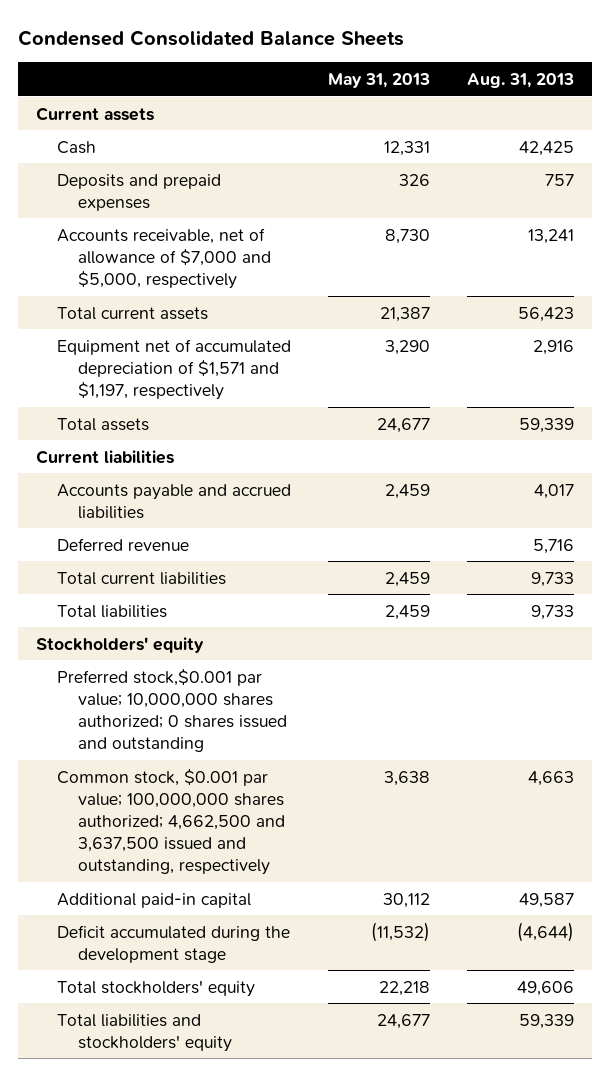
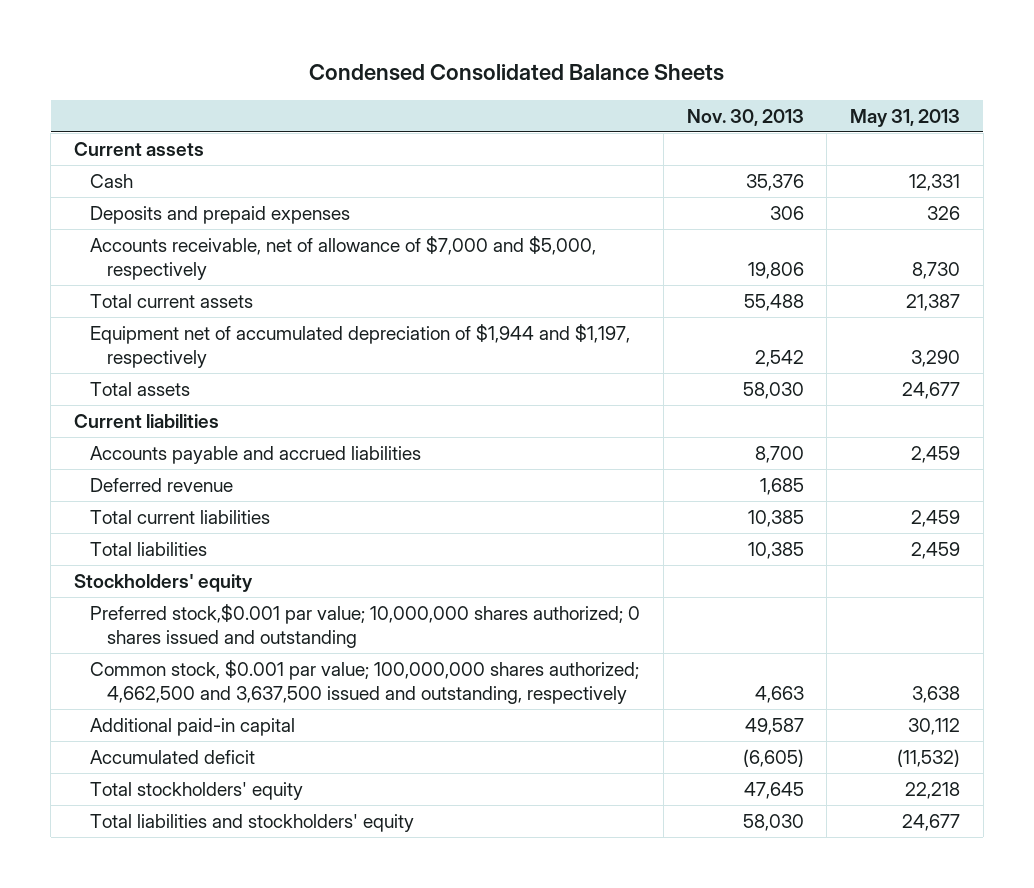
- | May 31, 2013 | Aug. 31, 2013
+ | Nov. 30, 2013 | May 31, 2013
- Equipment net of accumulated depreciation of $1,571 and $1,197, respectively | 3,290 | 2,916
+ Equipment net of accumulated depreciation of $1,944 and $1,197, respectively | 2,542 | 3,290
- Deficit accumulated during the development stage | (11,532) | (4,644)
+ Accumulated deficit | (6,605) | (11,532)

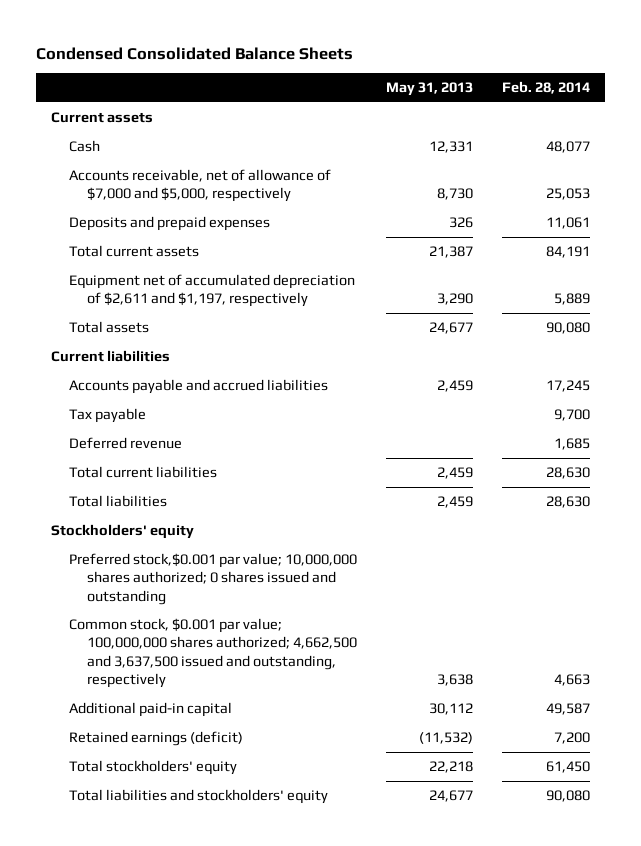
- | Nov. 30, 2013 | May 31, 2013
+ | May 31, 2013 | Feb. 28, 2014
moved down: Deposits and prepaid expenses | 326 | 11,061
- Equipment net of accumulated depreciation of $1,944 and $1,197, respectively | 2,542 | 3,290
+ Equipment net of accumulated depreciation of $2,611 and $1,197, respectively | 3,290 | 5,889
+ Tax payable | | 9,700
- Accumulated deficit | (6,605) | (11,532)
+ Retained earnings (deficit) | (11,532) | 7,200

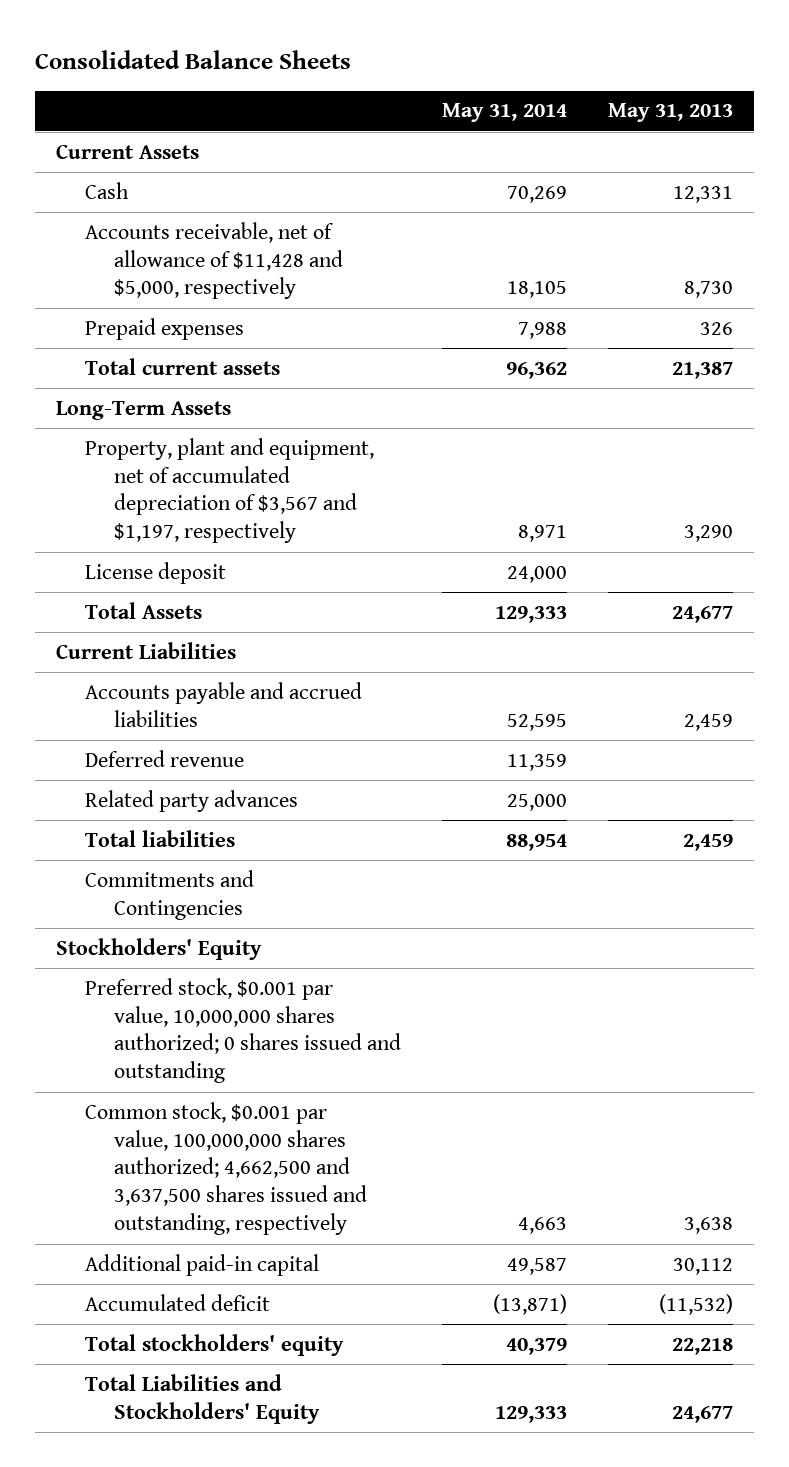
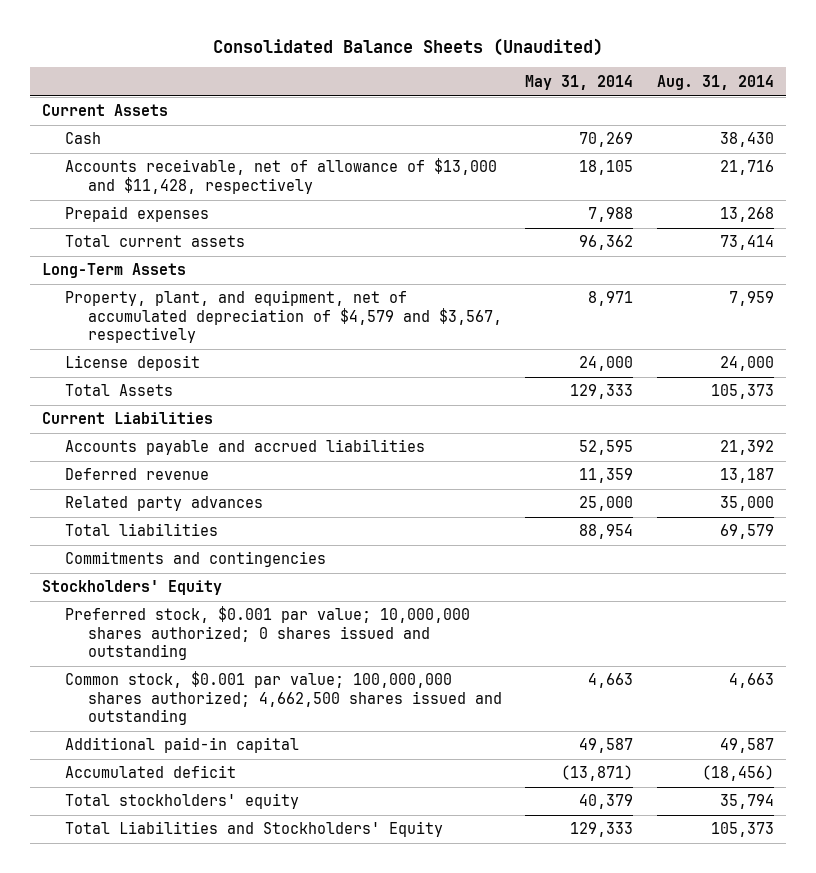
- Consolidated Balance Sheets
+ Consolidated Balance Sheets (Unaudited)
- | May 31, 2014 | May 31, 2013
+ | May 31, 2014 | Aug. 31, 2014
- Accounts receivable, net of allowance of $11,428 and $5,000, respectively | 18,105 | 8,730
+ Accounts receivable, net of allowance of $13,000 and $11,428, respectively | 18,105 | 21,716
- Property, plant and equipment, net of accumulated depreciation of $3,567 and $1,197, respectively | 8,971 | 3,290
+ Property, plant, and equipment, net of accumulated depreciation of $4,579 and $3,567, respectively | 8,971 | 7,959
- Commitments and Contingencies
+ Commitments and contingencies
- Preferred stock, $0.001 par value, 10,000,000 shares authorized; 0 shares issued and outstanding
- Common stock, $0.001 par value, 100,000,000 shares authorized; 4,662,500 and 3,637,500 shares issued and outstanding, respectively | 4,663 | 3,638
+ Preferred stock, $0.001 par value; 10,000,000 shares authorized; 0 shares issued and outstanding
+ Common stock, $0.001 par value; 100,000,000 shares authorized; 4,662,500 shares issued and outstanding | 4,663 | 4,663

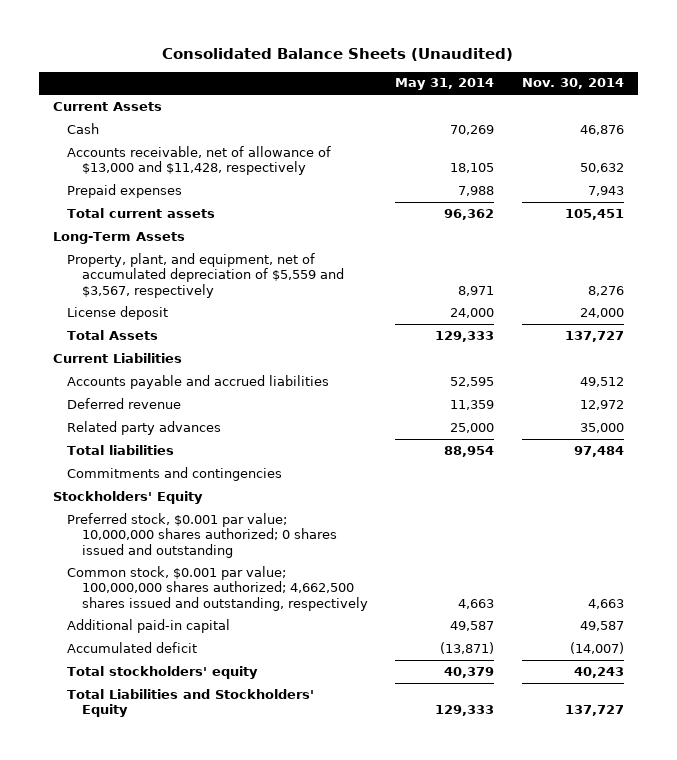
- | May 31, 2014 | Aug. 31, 2014
+ | May 31, 2014 | Nov. 30, 2014
- Property, plant, and equipment, net of accumulated depreciation of $4,579 and $3,567, respectively | 8,971 | 7,959
+ Property, plant, and equipment, net of accumulated depreciation of $5,559 and $3,567, respectively | 8,971 | 8,276
- Common stock, $0.001 par value; 100,000,000 shares authorized; 4,662,500 shares issued and outstanding | 4,663 | 4,663
+ Common stock, $0.001 par value; 100,000,000 shares authorized; 4,662,500 shares issued and outstanding, respectively | 4,663 | 4,663

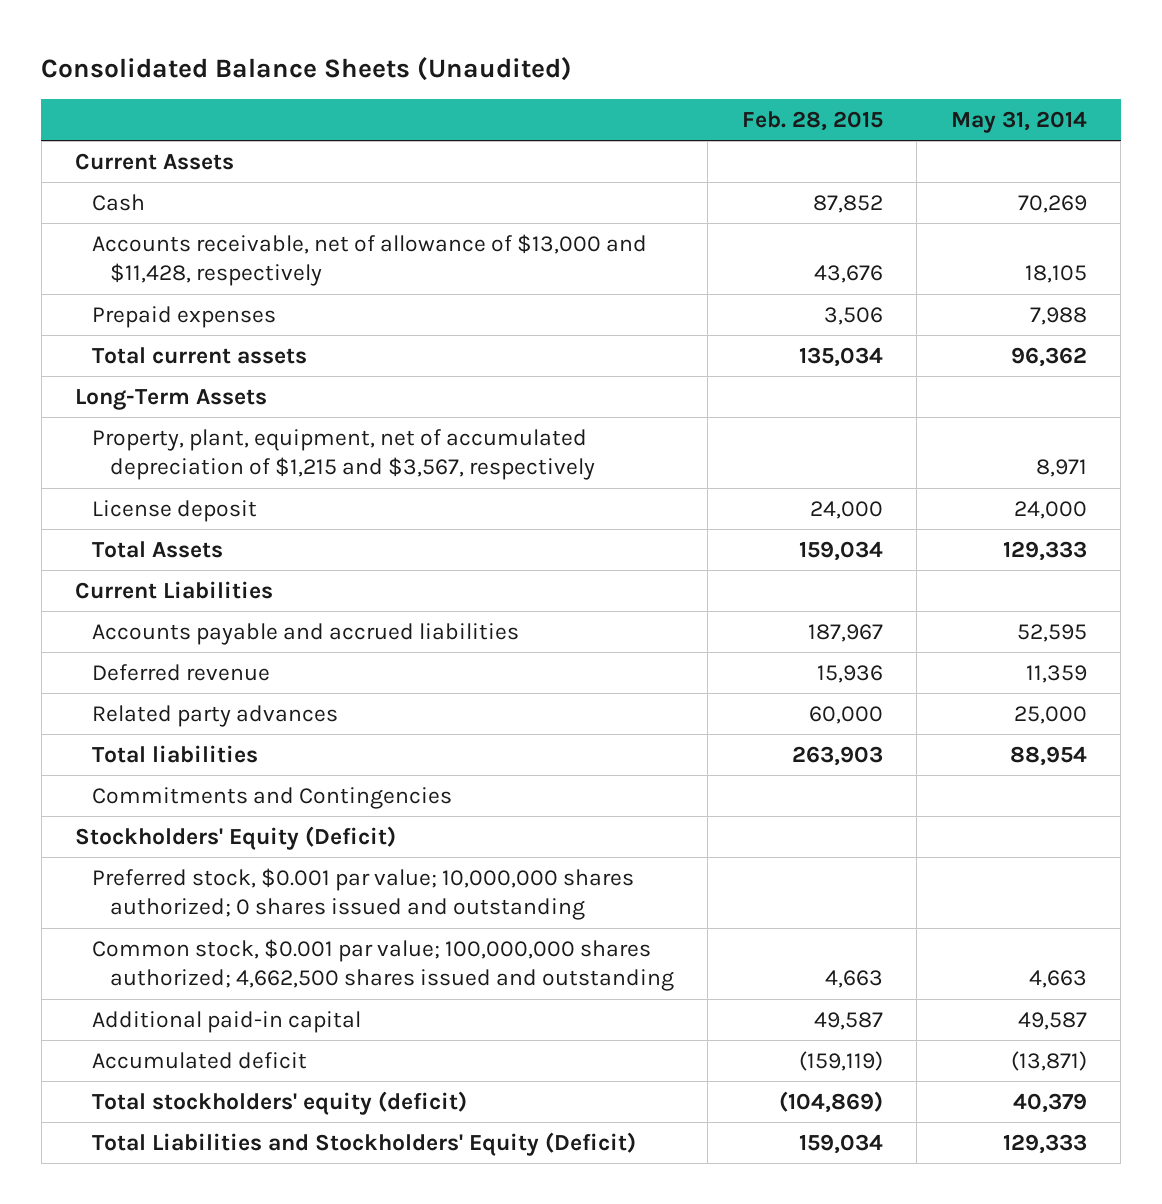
- | May 31, 2014 | Nov. 30, 2014
+ | Feb. 28, 2015 | May 31, 2014
- Property, plant, and equipment, net of accumulated depreciation of $5,559 and $3,567, respectively | 8,971 | 8,276
+ Property, plant, equipment, net of accumulated depreciation of $1,215 and $3,567, respectively | | 8,971
- Commitments and contingencies
- Stockholders' Equity
+ Commitments and Contingencies
+ Stockholders' Equity (Deficit)
- Common stock, $0.001 par value; 100,000,000 shares authorized; 4,662,500 shares issued and outstanding, respectively | 4,663 | 4,663
+ Common stock, $0.001 par value; 100,000,000 shares authorized; 4,662,500 shares issued and outstanding | 4,663 | 4,663
- Total stockholders' equity | 40,379 | 40,243
- Total Liabilities and Stockholders' Equity | 129,333 | 137,727
+ Total stockholders' equity (deficit) | (104,869) | 40,379
+ Total Liabilities and Stockholders' Equity (Deficit) | 159,034 | 129,333

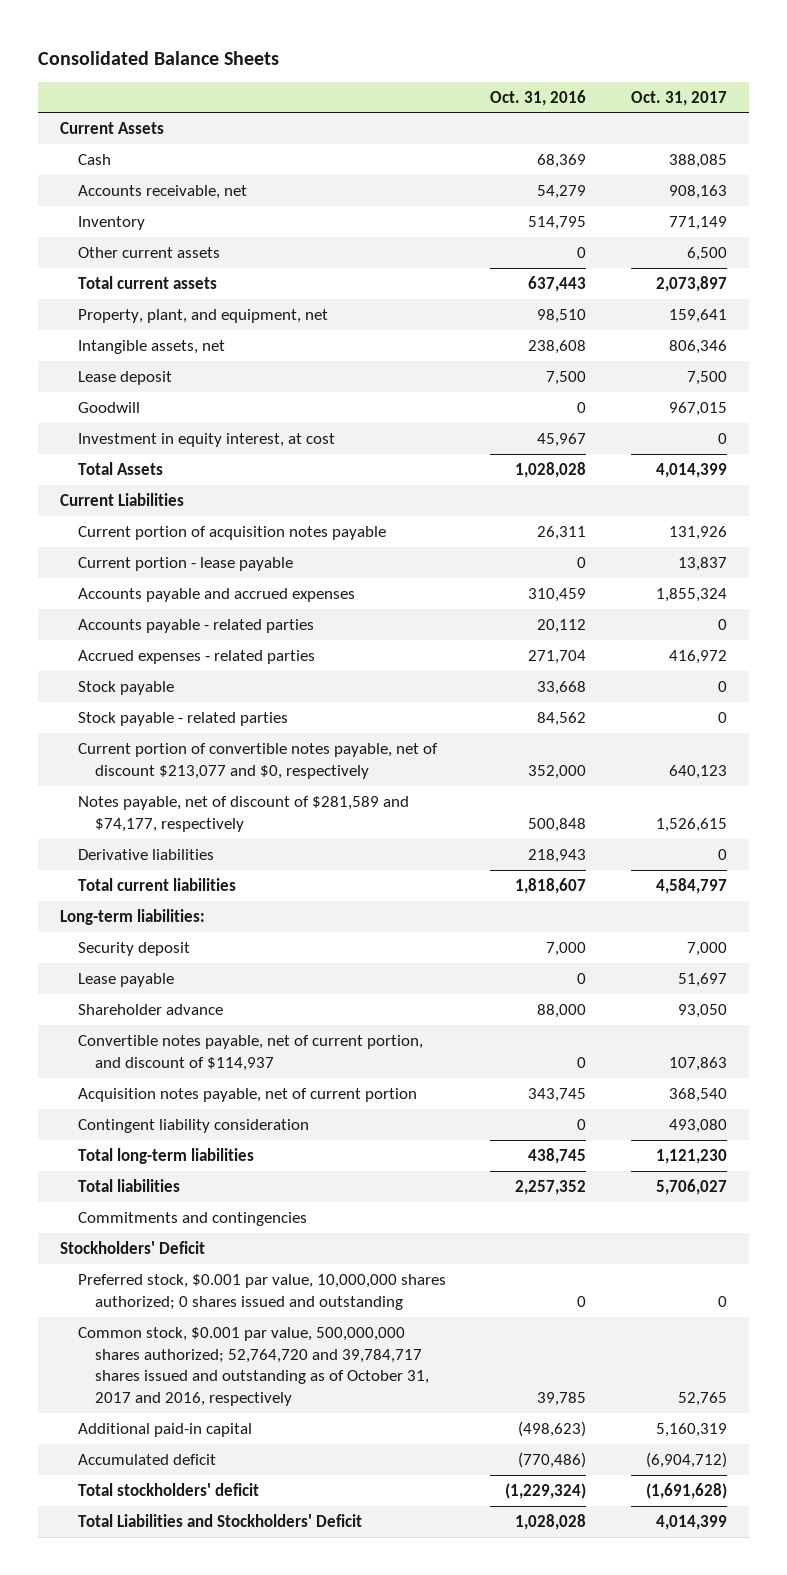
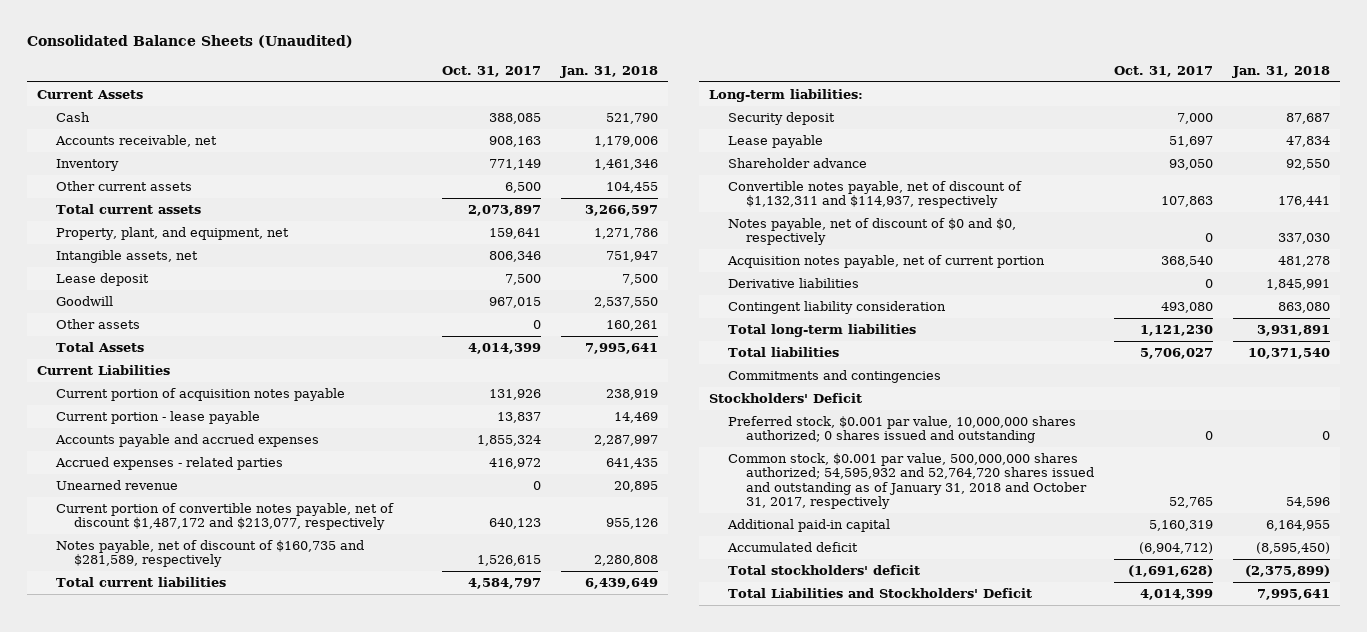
- Consolidated Balance Sheets
+ Consolidated Balance Sheets (Unaudited)
- | Oct. 31, 2016 | Oct. 31, 2017
+ | Oct. 31, 2017 | Jan. 31, 2018
- Investment in equity interest, at cost | 45,967 | 0
+ Other assets | 0 | 160,261
- Accounts payable - related parties | 20,112 | 0
- Stock payable | 33,668 | 0
- Stock payable - related parties | 84,562 | 0
- Current portion of convertible notes payable, net of discount $213,077 and $0, respectively | 352,000 | 640,123
- Notes payable, net of discount of $281,589 and $74,177, respectively | 500,848 | 1,526,615
+ Unearned revenue | 0 | 20,895
+ Current portion of convertible notes payable, net of discount $1,487,172 and $213,077, respectively | 640,123 | 955,126
+ Notes payable, net of discount of $160,735 and $281,589, respectively | 1,526,615 | 2,280,808
- Convertible notes payable, net of current portion, and discount of $114,937 | 0 | 107,863
+ Convertible notes payable, net of discount of $1,132,311 and $114,937, respectively | 107,863 | 176,441
+ Notes payable, net of discount of $0 and $0, respectively | 0 | 337,030
moved down: Derivative liabilities | 0 | 1,845,991
- Common stock, $0.001 par value, 500,000,000 shares authorized; 52,764,720 and 39,784,717 shares issued and outstanding as of October 31, 2017 and 2016, respectively | 39,785 | 52,765
+ Common stock, $0.001 par value, 500,000,000 shares authorized; 54,595,932 and 52,764,720 shares issued and outstanding as of January 31, 2018 and October 31, 2017, respectively | 52,765 | 54,596

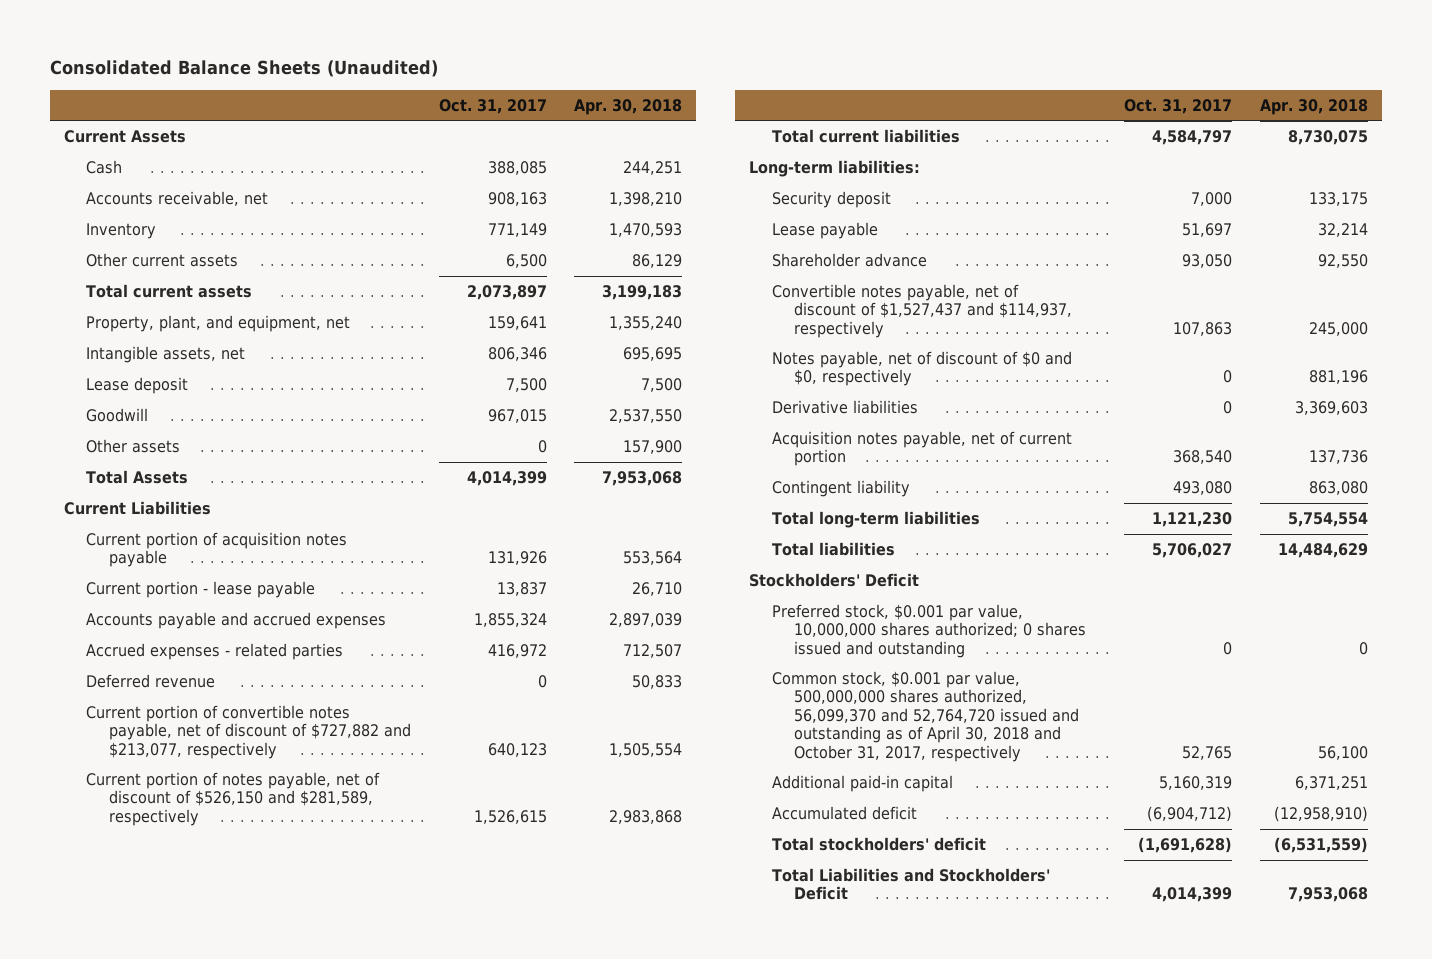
- | Oct. 31, 2017 | Jan. 31, 2018
+ | Oct. 31, 2017 | Apr. 30, 2018
- Unearned revenue | 0 | 20,895
- Current portion of convertible notes payable, net of discount $1,487,172 and $213,077, respectively | 640,123 | 955,126
- Notes payable, net of discount of $160,735 and $281,589, respectively | 1,526,615 | 2,280,808
+ Deferred revenue | 0 | 50,833
+ Current portion of convertible notes payable, net of discount of $727,882 and $213,077, respectively | 640,123 | 1,505,554
+ Current portion of notes payable, net of discount of $526,150 and $281,589, respectively | 1,526,615 | 2,983,868
- Convertible notes payable, net of discount of $1,132,311 and $114,937, respectively | 107,863 | 176,441
+ Convertible notes payable, net of discount of $1,527,437 and $114,937, respectively | 107,863 | 245,000
- Contingent liability consideration | 493,080 | 863,080
moved down: Acquisition notes payable, net of current portion | 368,540 | 137,736
+ Contingent liability | 493,080 | 863,080
- Commitments and contingencies
- Common stock, $0.001 par value, 500,000,000 shares authorized; 54,595,932 and 52,764,720 shares issued and outstanding as of January 31, 2018 and October 31, 2017, respectively | 52,765 | 54,596
+ Common stock, $0.001 par value, 500,000,000 shares authorized, 56,099,370 and 52,764,720 issued and outstanding as of April 30, 2018 and October 31, 2017, respectively | 52,765 | 56,100

